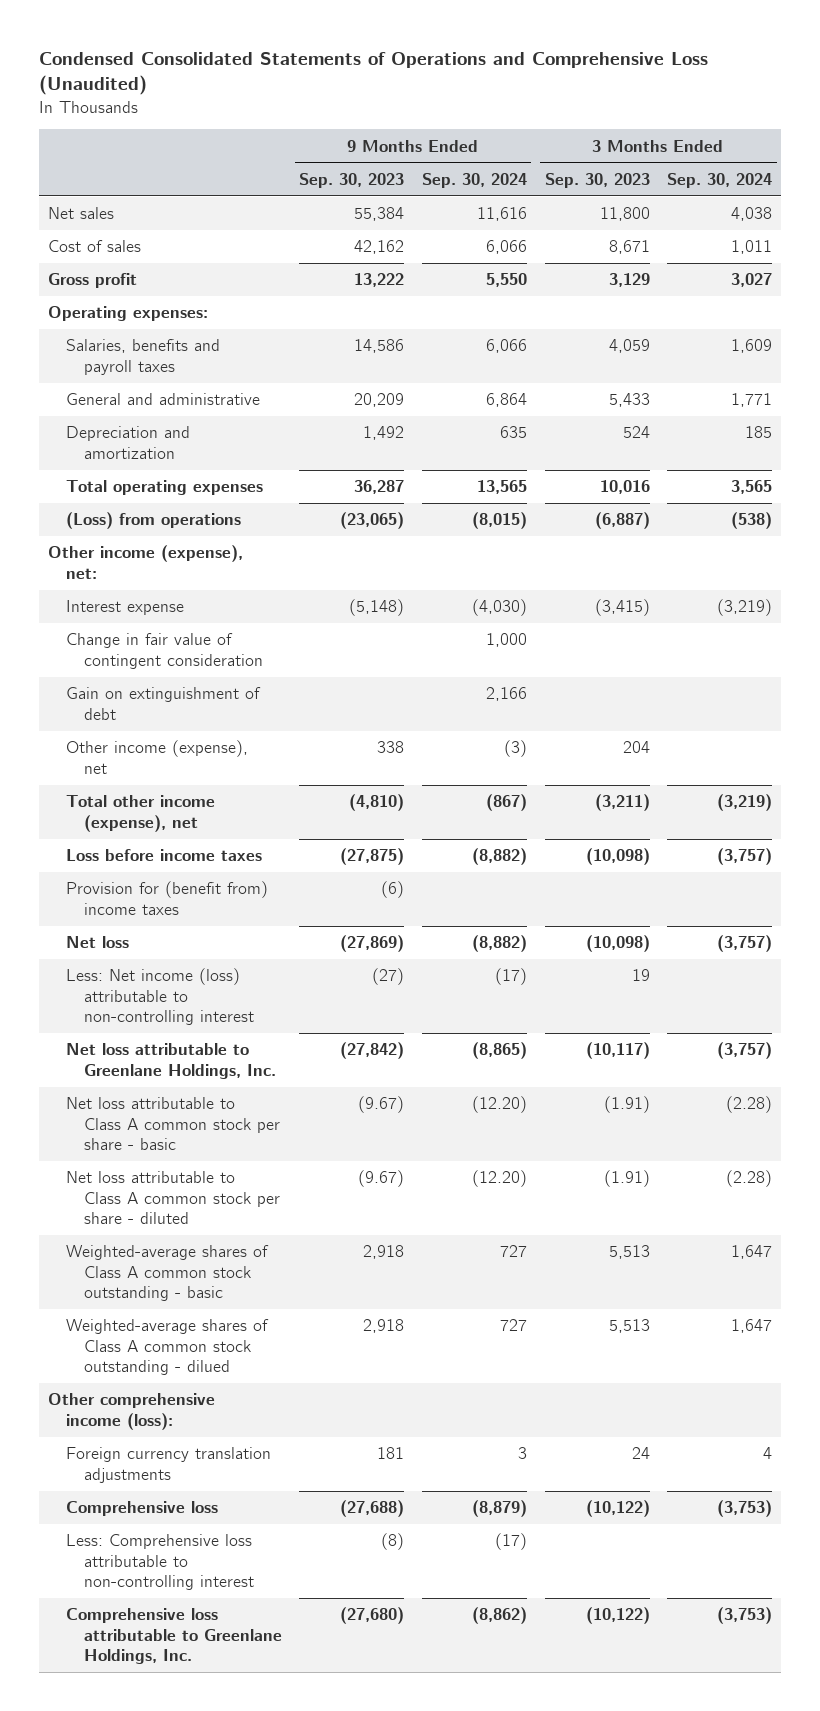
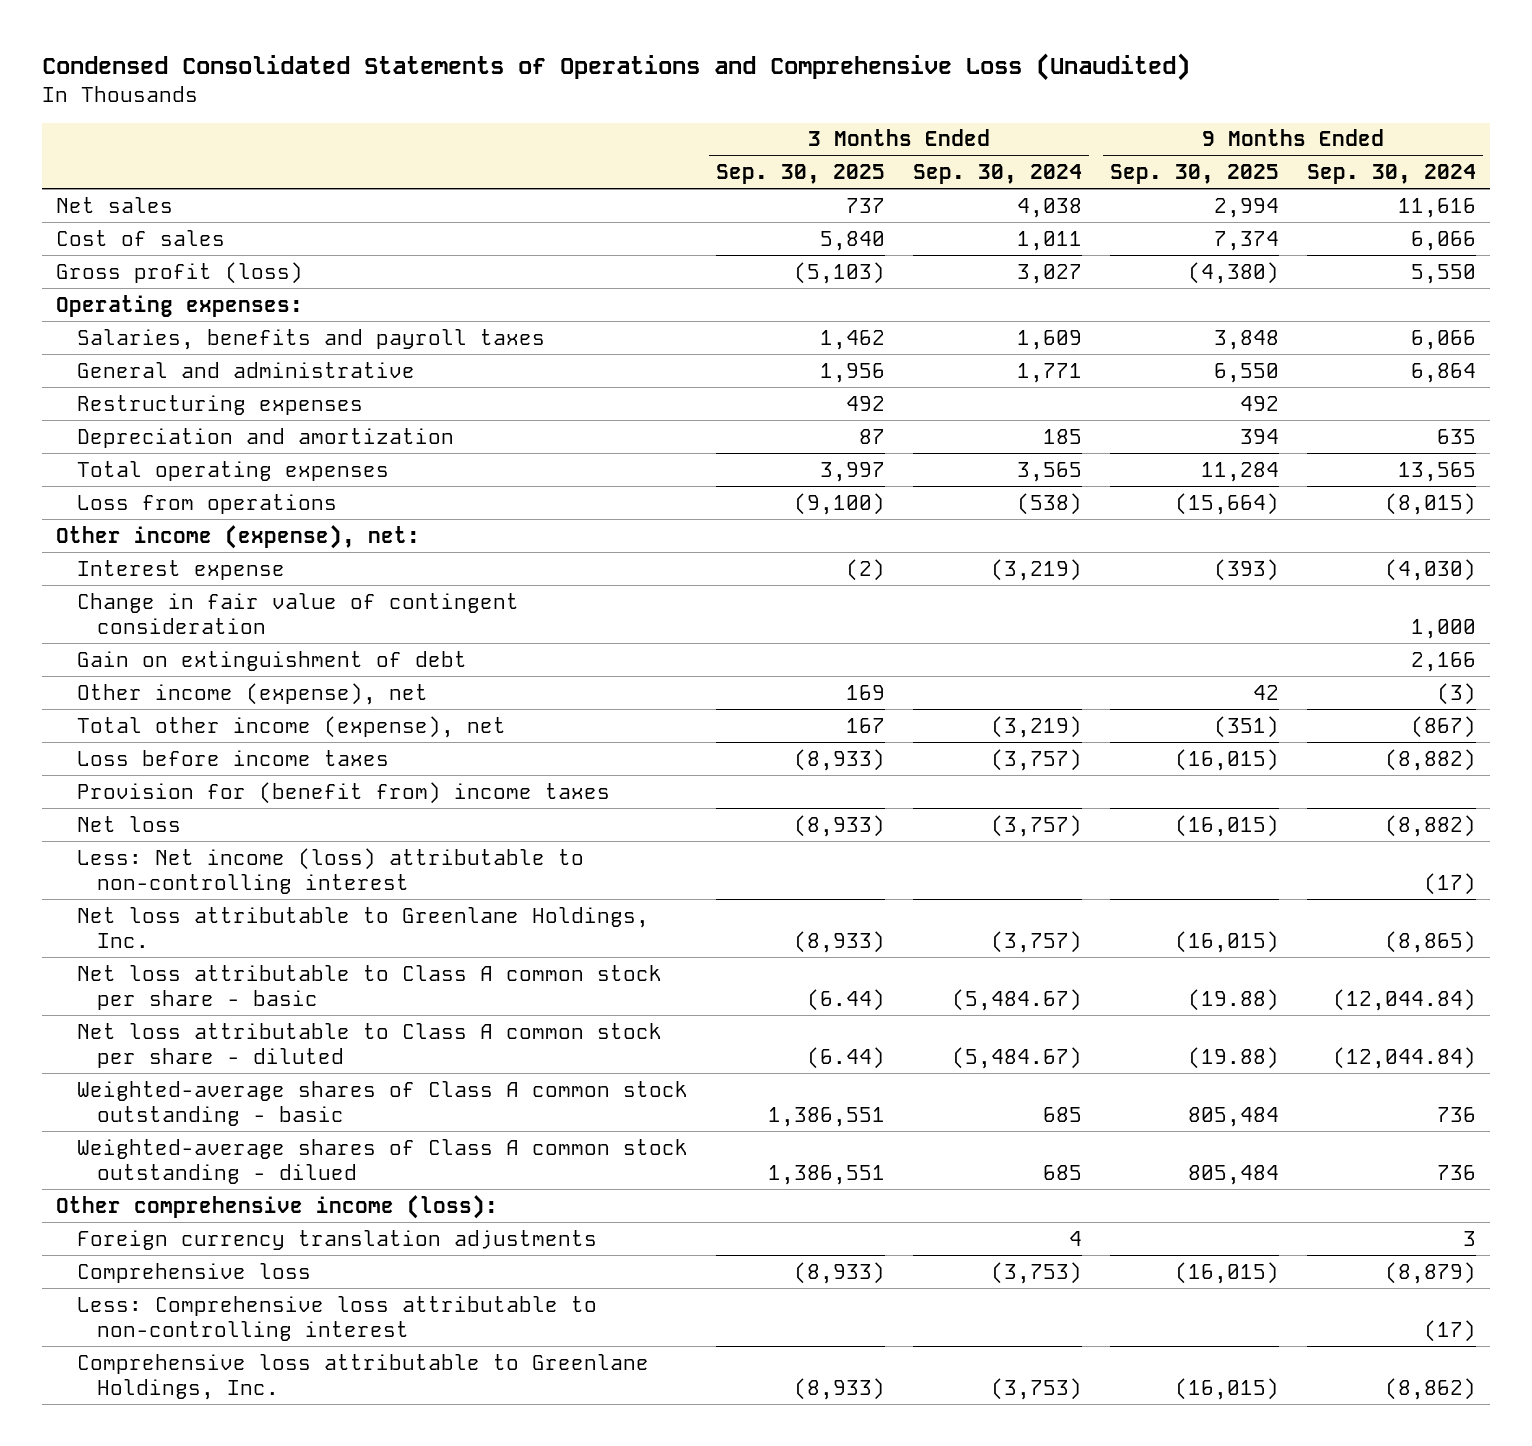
- | 9 Months Ended Sep. 30, 2023 | 9 Months Ended Sep. 30, 2024 | 3 Months Ended Sep. 30, 2023 | 3 Months Ended Sep. 30, 2024
+ | 3 Months Ended Sep. 30, 2025 | 3 Months Ended Sep. 30, 2024 | 9 Months Ended Sep. 30, 2025 | 9 Months Ended Sep. 30, 2024
- Gross profit | 13,222 | 5,550 | 3,129 | 3,027
+ Gross profit (loss) | (5,103) | 3,027 | (4,380) | 5,550
+ Restructuring expenses | 492 | | 492 |
- (Loss) from operations | (23,065) | (8,015) | (6,887) | (538)
+ Loss from operations | (9,100) | (538) | (15,664) | (8,015)
- Net loss attributable to Class A common stock per share - basic | (9.67) | (12.20) | (1.91) | (2.28)
- Net loss attributable to Class A common stock per share - diluted | (9.67) | (12.20) | (1.91) | (2.28)
- Weighted-average shares of Class A common stock outstanding - basic | 2,918 | 727 | 5,513 | 1,647
- Weighted-average shares of Class A common stock outstanding - dilued | 2,918 | 727 | 5,513 | 1,647
+ Net loss attributable to Class A common stock per share - basic | (6.44) | (5,484.67) | (19.88) | (12,044.84)
+ Net loss attributable to Class A common stock per share - diluted | (6.44) | (5,484.67) | (19.88) | (12,044.84)
+ Weighted-average shares of Class A common stock outstanding - basic | 1,386,551 | 685 | 805,484 | 736
+ Weighted-average shares of Class A common stock outstanding - dilued | 1,386,551 | 685 | 805,484 | 736

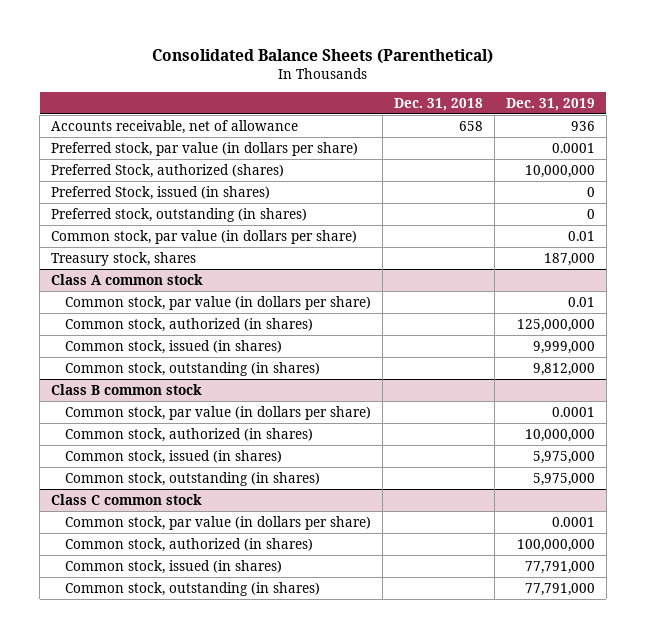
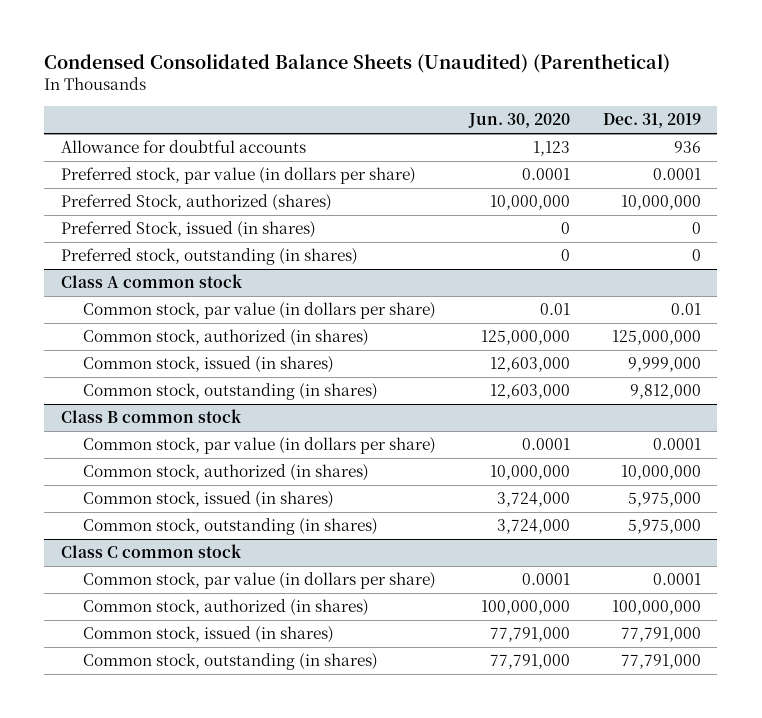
- Consolidated Balance Sheets (Parenthetical)
+ Condensed Consolidated Balance Sheets (Unaudited) (Parenthetical)
- | Dec. 31, 2018 | Dec. 31, 2019
+ | Jun. 30, 2020 | Dec. 31, 2019
- Accounts receivable, net of allowance | 658 | 936
+ Allowance for doubtful accounts | 1,123 | 936
- Common stock, par value (in dollars per share) | | 0.01
- Treasury stock, shares | | 187,000

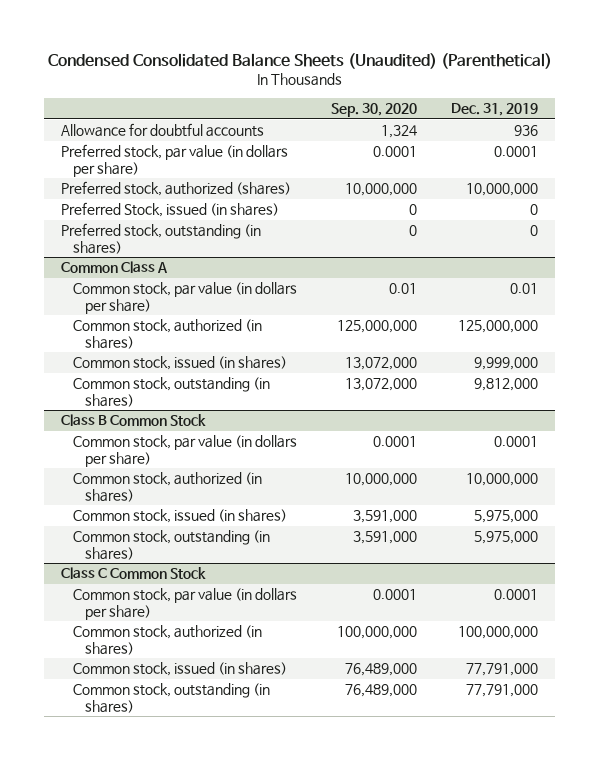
- | Jun. 30, 2020 | Dec. 31, 2019
+ | Sep. 30, 2020 | Dec. 31, 2019
- Preferred Stock, authorized (shares) | 10,000,000 | 10,000,000
+ Preferred stock, authorized (shares) | 10,000,000 | 10,000,000
- Class A common stock
+ Common Class A
- Class B common stock
+ Class B Common Stock
- Class C common stock
+ Class C Common Stock

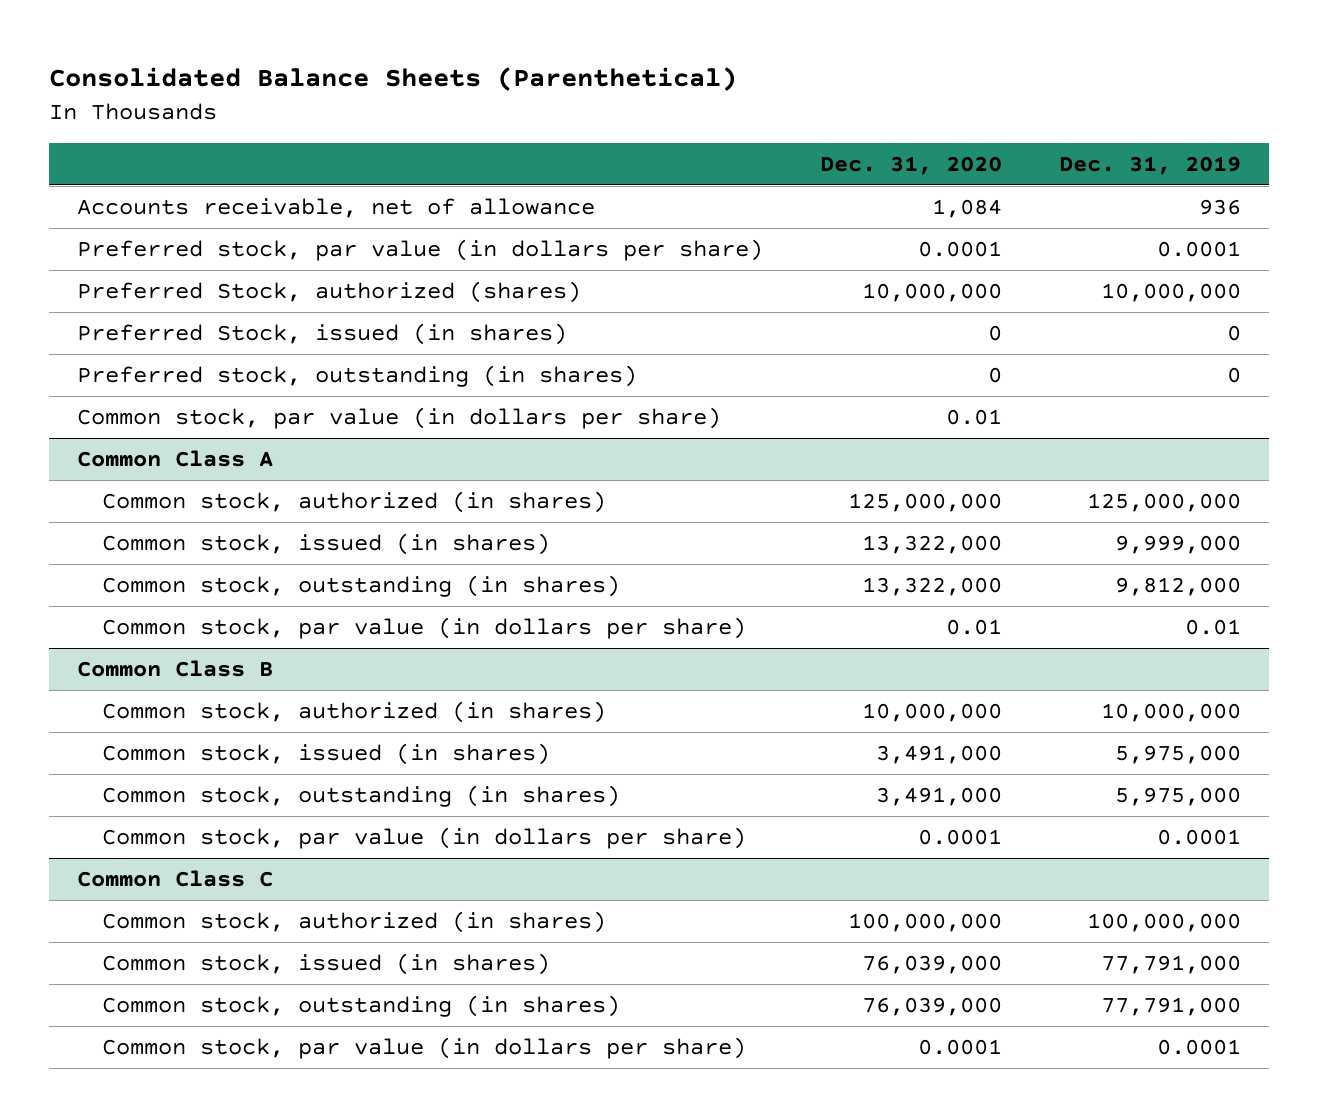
- Condensed Consolidated Balance Sheets (Unaudited) (Parenthetical)
+ Consolidated Balance Sheets (Parenthetical)
- | Sep. 30, 2020 | Dec. 31, 2019
+ | Dec. 31, 2020 | Dec. 31, 2019
- Allowance for doubtful accounts | 1,324 | 936
+ Accounts receivable, net of allowance | 1,084 | 936
- Preferred stock, authorized (shares) | 10,000,000 | 10,000,000
+ Preferred Stock, authorized (shares) | 10,000,000 | 10,000,000
+ Common stock, par value (in dollars per share) | 0.01 |
- Class B Common Stock
- Common stock, par value (in dollars per share) | 0.0001 | 0.0001
@ Common Class A
moved down: Common stock, par value (in dollars per share) | 0.01 | 0.01
+ Common Class B
- Class C Common Stock
+ Common Class C
+ Common stock, par value (in dollars per share) | 0.0001 | 0.0001

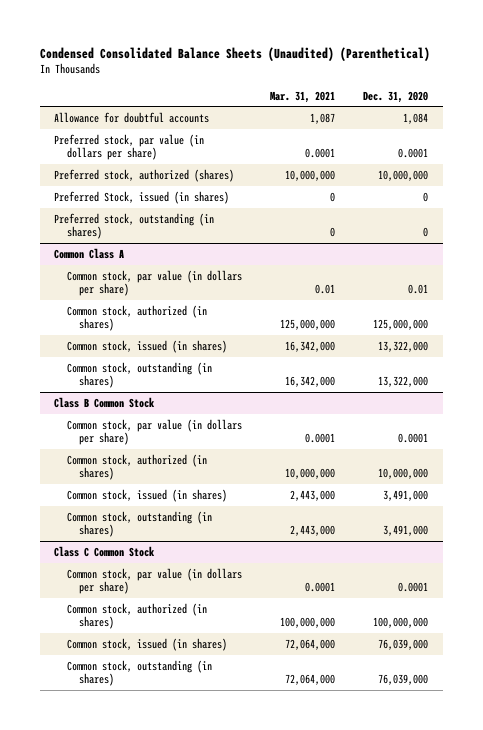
- Consolidated Balance Sheets (Parenthetical)
+ Condensed Consolidated Balance Sheets (Unaudited) (Parenthetical)
- | Dec. 31, 2020 | Dec. 31, 2019
+ | Mar. 31, 2021 | Dec. 31, 2020
- Accounts receivable, net of allowance | 1,084 | 936
+ Allowance for doubtful accounts | 1,087 | 1,084
- Preferred Stock, authorized (shares) | 10,000,000 | 10,000,000
+ Preferred stock, authorized (shares) | 10,000,000 | 10,000,000
- Common stock, par value (in dollars per share) | 0.01 |
@ Common Class A
moved up: Common stock, par value (in dollars per share) | 0.01 | 0.01
- Common Class B
+ Class B Common Stock
+ Common stock, par value (in dollars per share) | 0.0001 | 0.0001
+ Class C Common Stock
- Common Class C
- Common stock, par value (in dollars per share) | 0.0001 | 0.0001

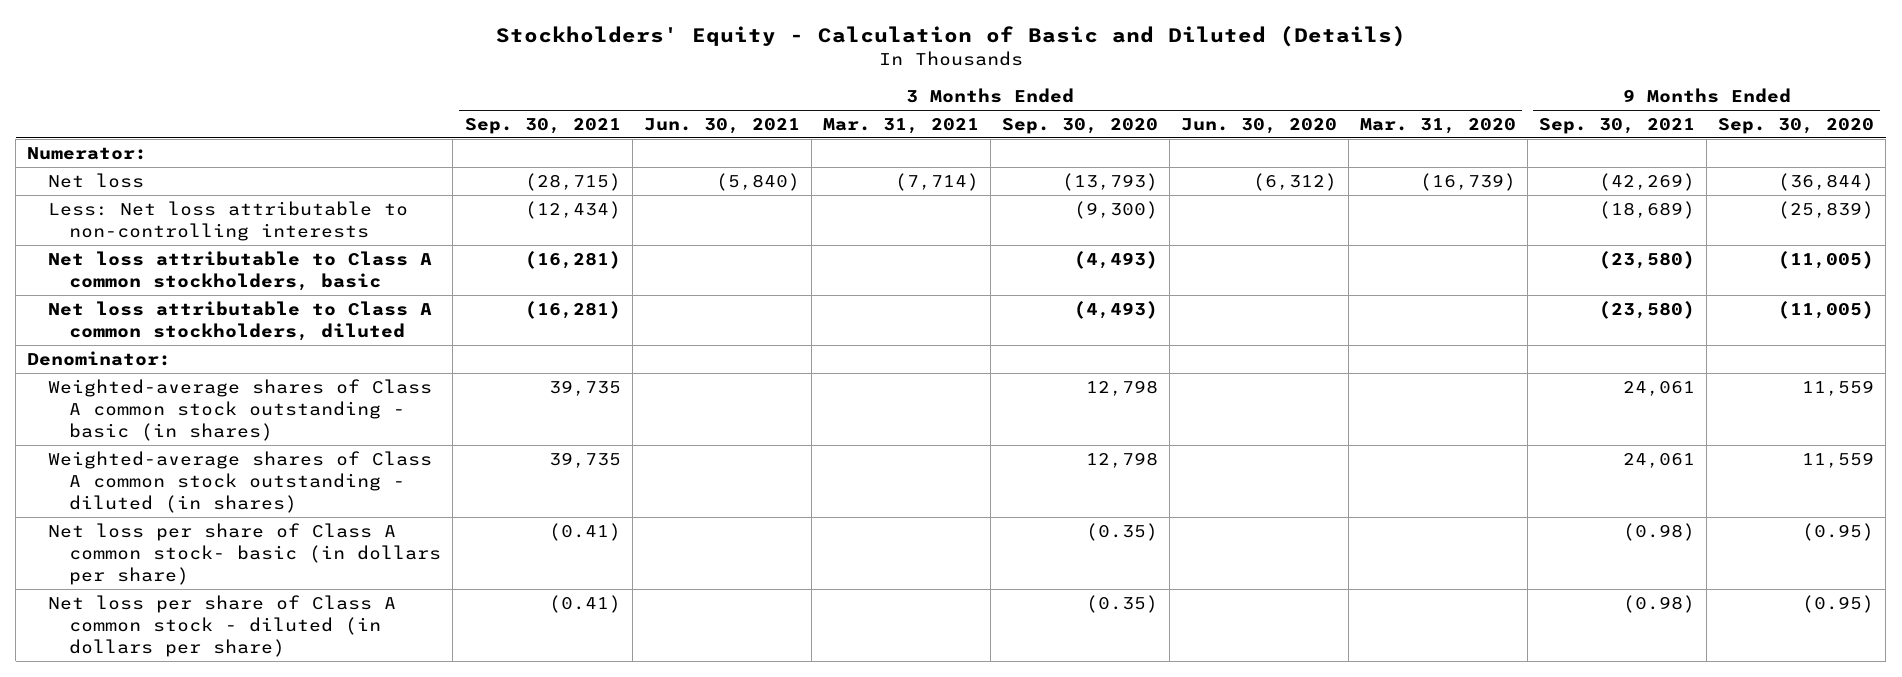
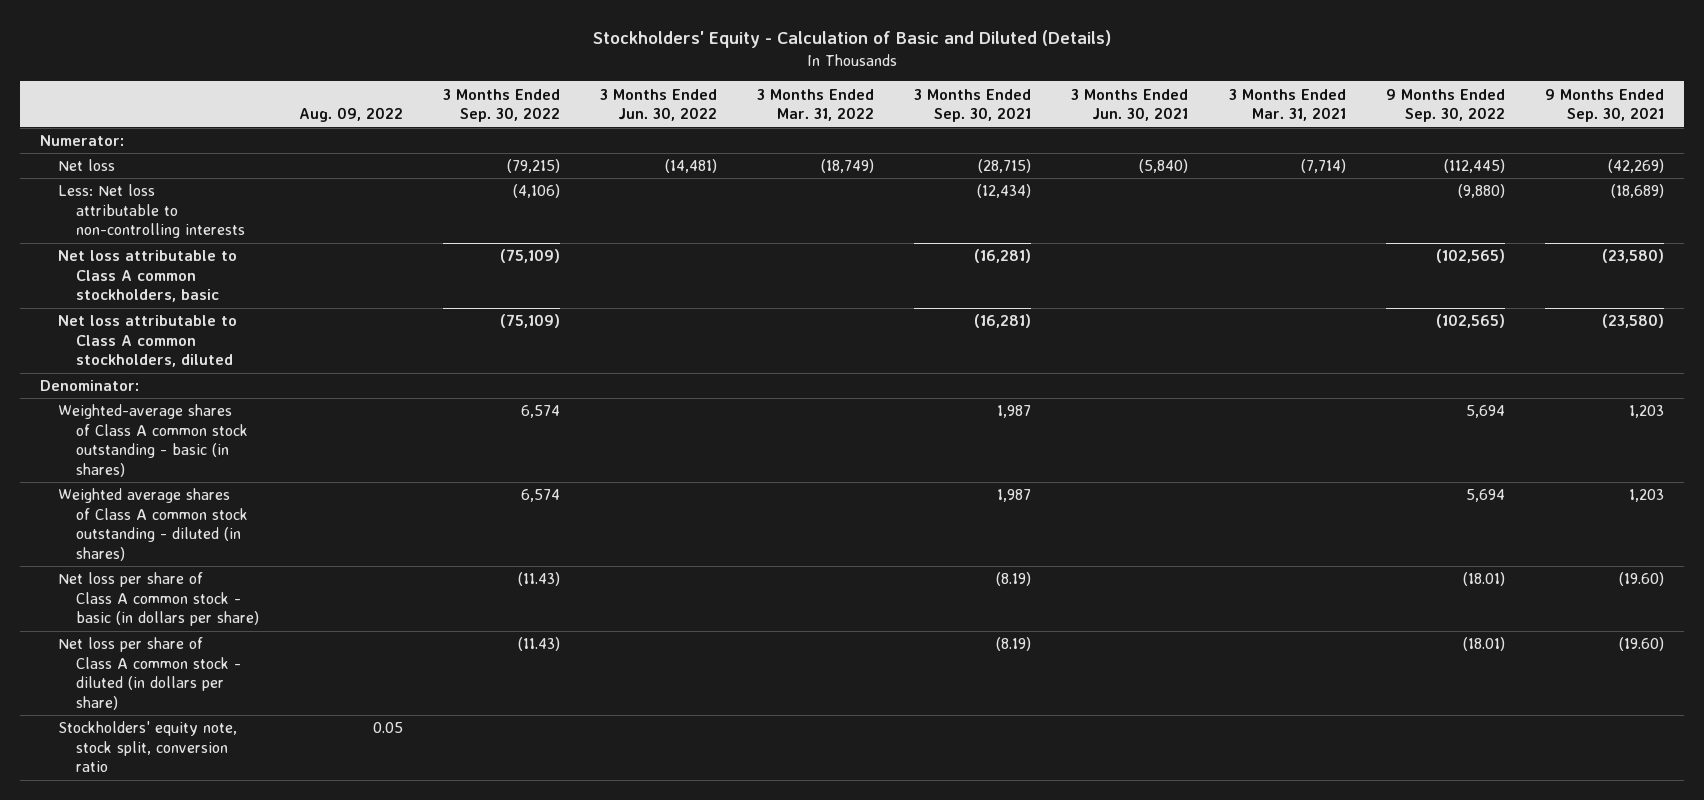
- | 3 Months Ended Sep. 30, 2021 | 3 Months Ended Jun. 30, 2021 | 3 Months Ended Mar. 31, 2021 | 3 Months Ended Sep. 30, 2020 | 3 Months Ended Jun. 30, 2020 | 3 Months Ended Mar. 31, 2020 | 9 Months Ended Sep. 30, 2021 | 9 Months Ended Sep. 30, 2020
+ | Aug. 09, 2022 | 3 Months Ended Sep. 30, 2022 | 3 Months Ended Jun. 30, 2022 | 3 Months Ended Mar. 31, 2022 | 3 Months Ended Sep. 30, 2021 | 3 Months Ended Jun. 30, 2021 | 3 Months Ended Mar. 31, 2021 | 9 Months Ended Sep. 30, 2022 | 9 Months Ended Sep. 30, 2021
- Weighted-average shares of Class A common stock outstanding - basic (in shares) | 39,735 | | | 12,798 | | | 24,061 | 11,559
- Weighted-average shares of Class A common stock outstanding - diluted (in shares) | 39,735 | | | 12,798 | | | 24,061 | 11,559
- Net loss per share of Class A common stock- basic (in dollars per share) | (0.41) | | | (0.35) | | | (0.98) | (0.95)
- Net loss per share of Class A common stock - diluted (in dollars per share) | (0.41) | | | (0.35) | | | (0.98) | (0.95)
+ Weighted-average shares of Class A common stock outstanding - basic (in shares) | | 6,574 | | | 1,987 | | | 5,694 | 1,203
+ Weighted average shares of Class A common stock outstanding - diluted (in shares) | | 6,574 | | | 1,987 | | | 5,694 | 1,203
+ Net loss per share of Class A common stock - basic (in dollars per share) | | (11.43) | | | (8.19) | | | (18.01) | (19.60)
+ Net loss per share of Class A common stock - diluted (in dollars per share) | | (11.43) | | | (8.19) | | | (18.01) | (19.60)
+ Stockholders' equity note, stock split, conversion ratio | 0.05 | | | | | | | |

